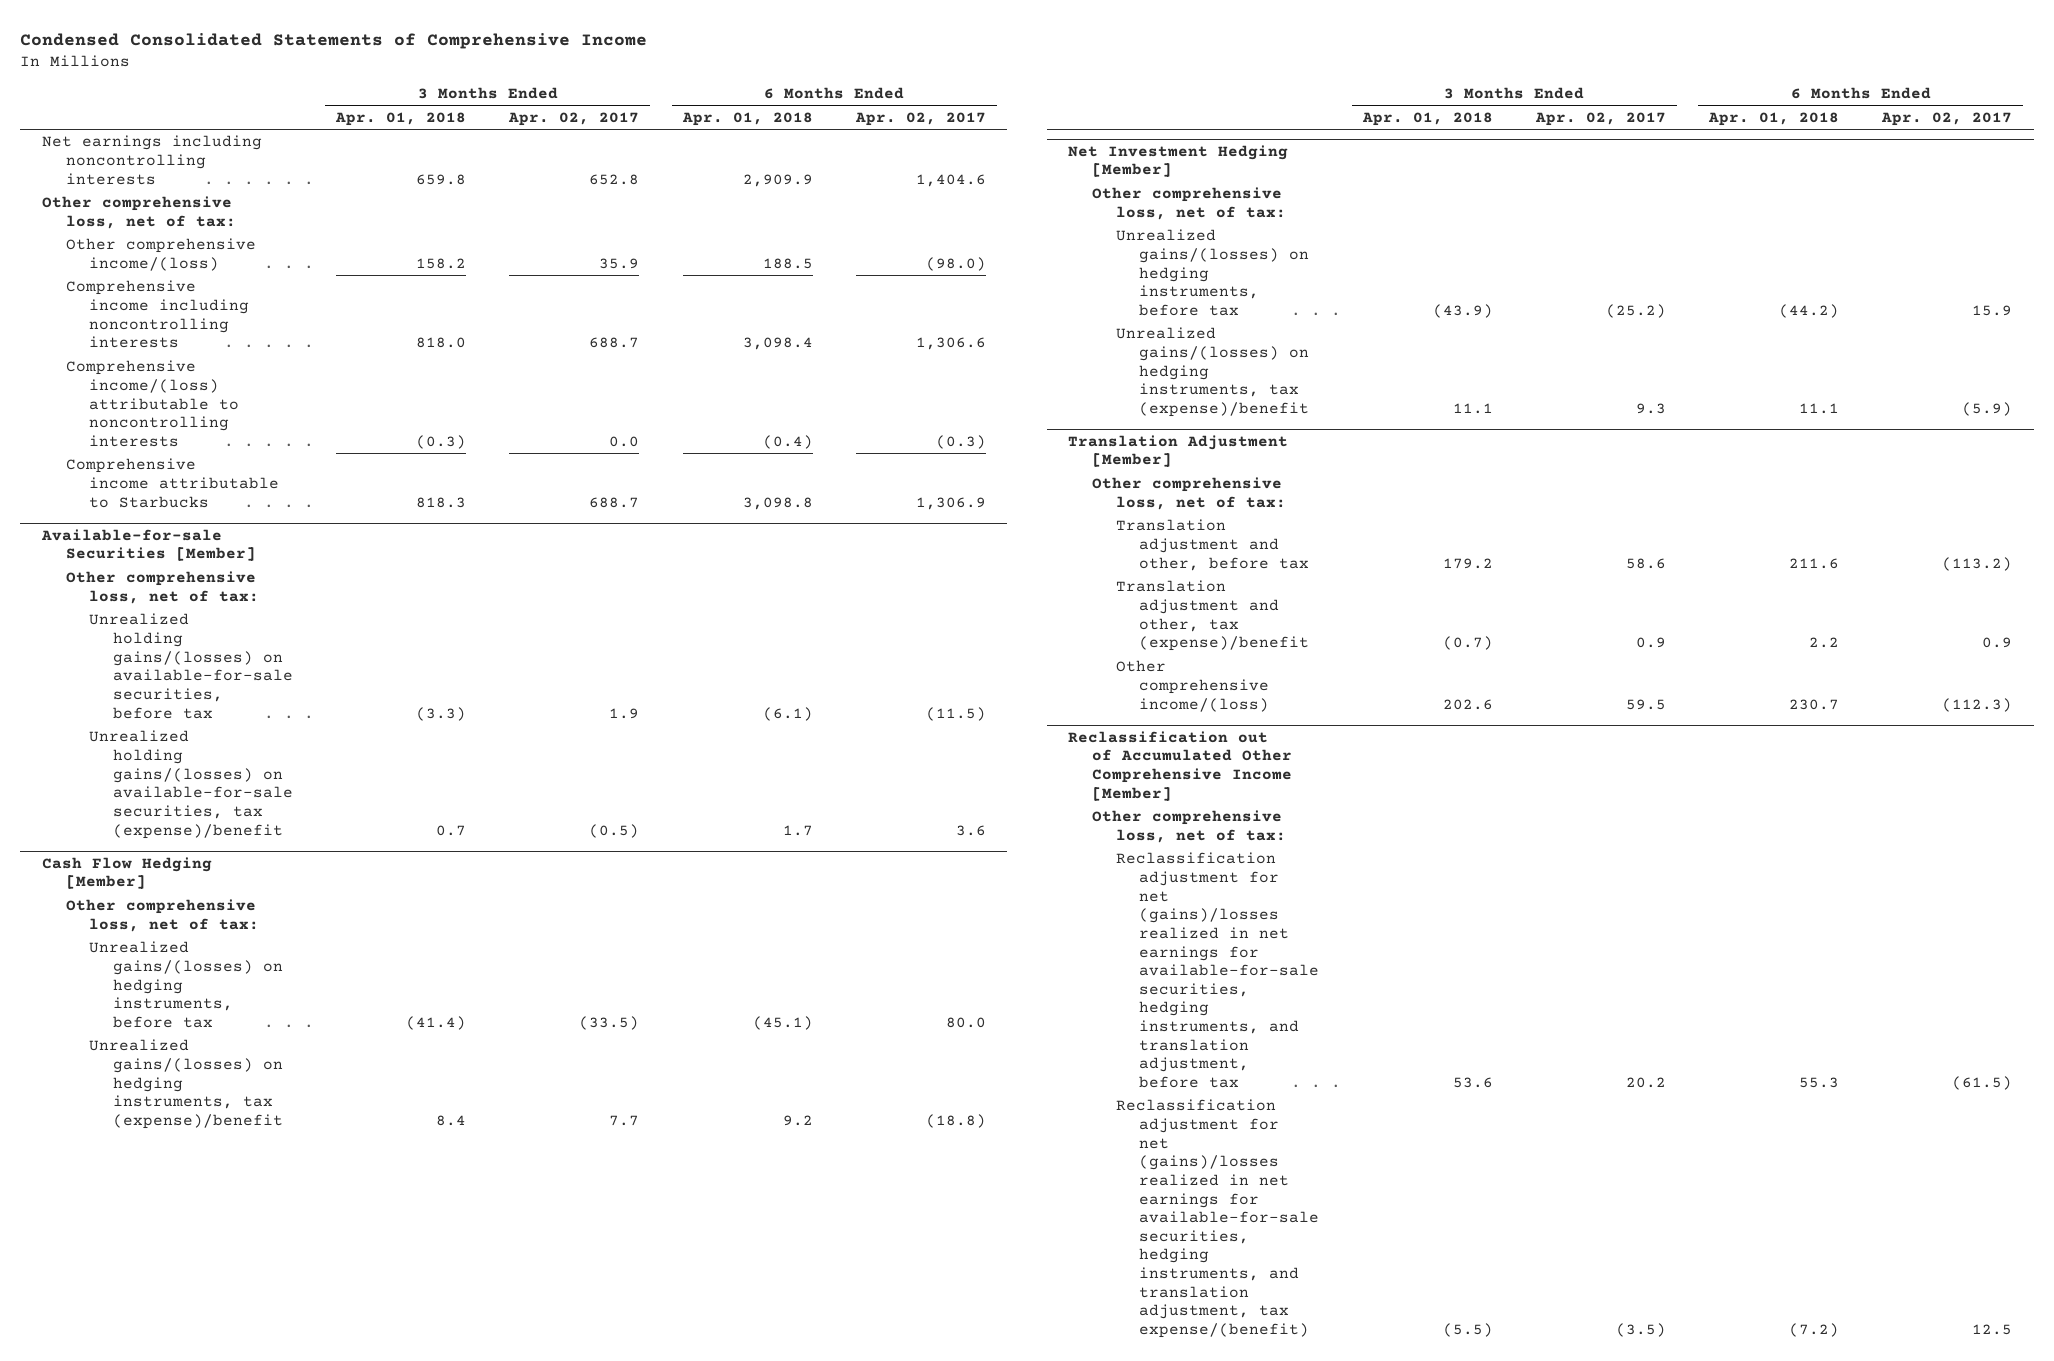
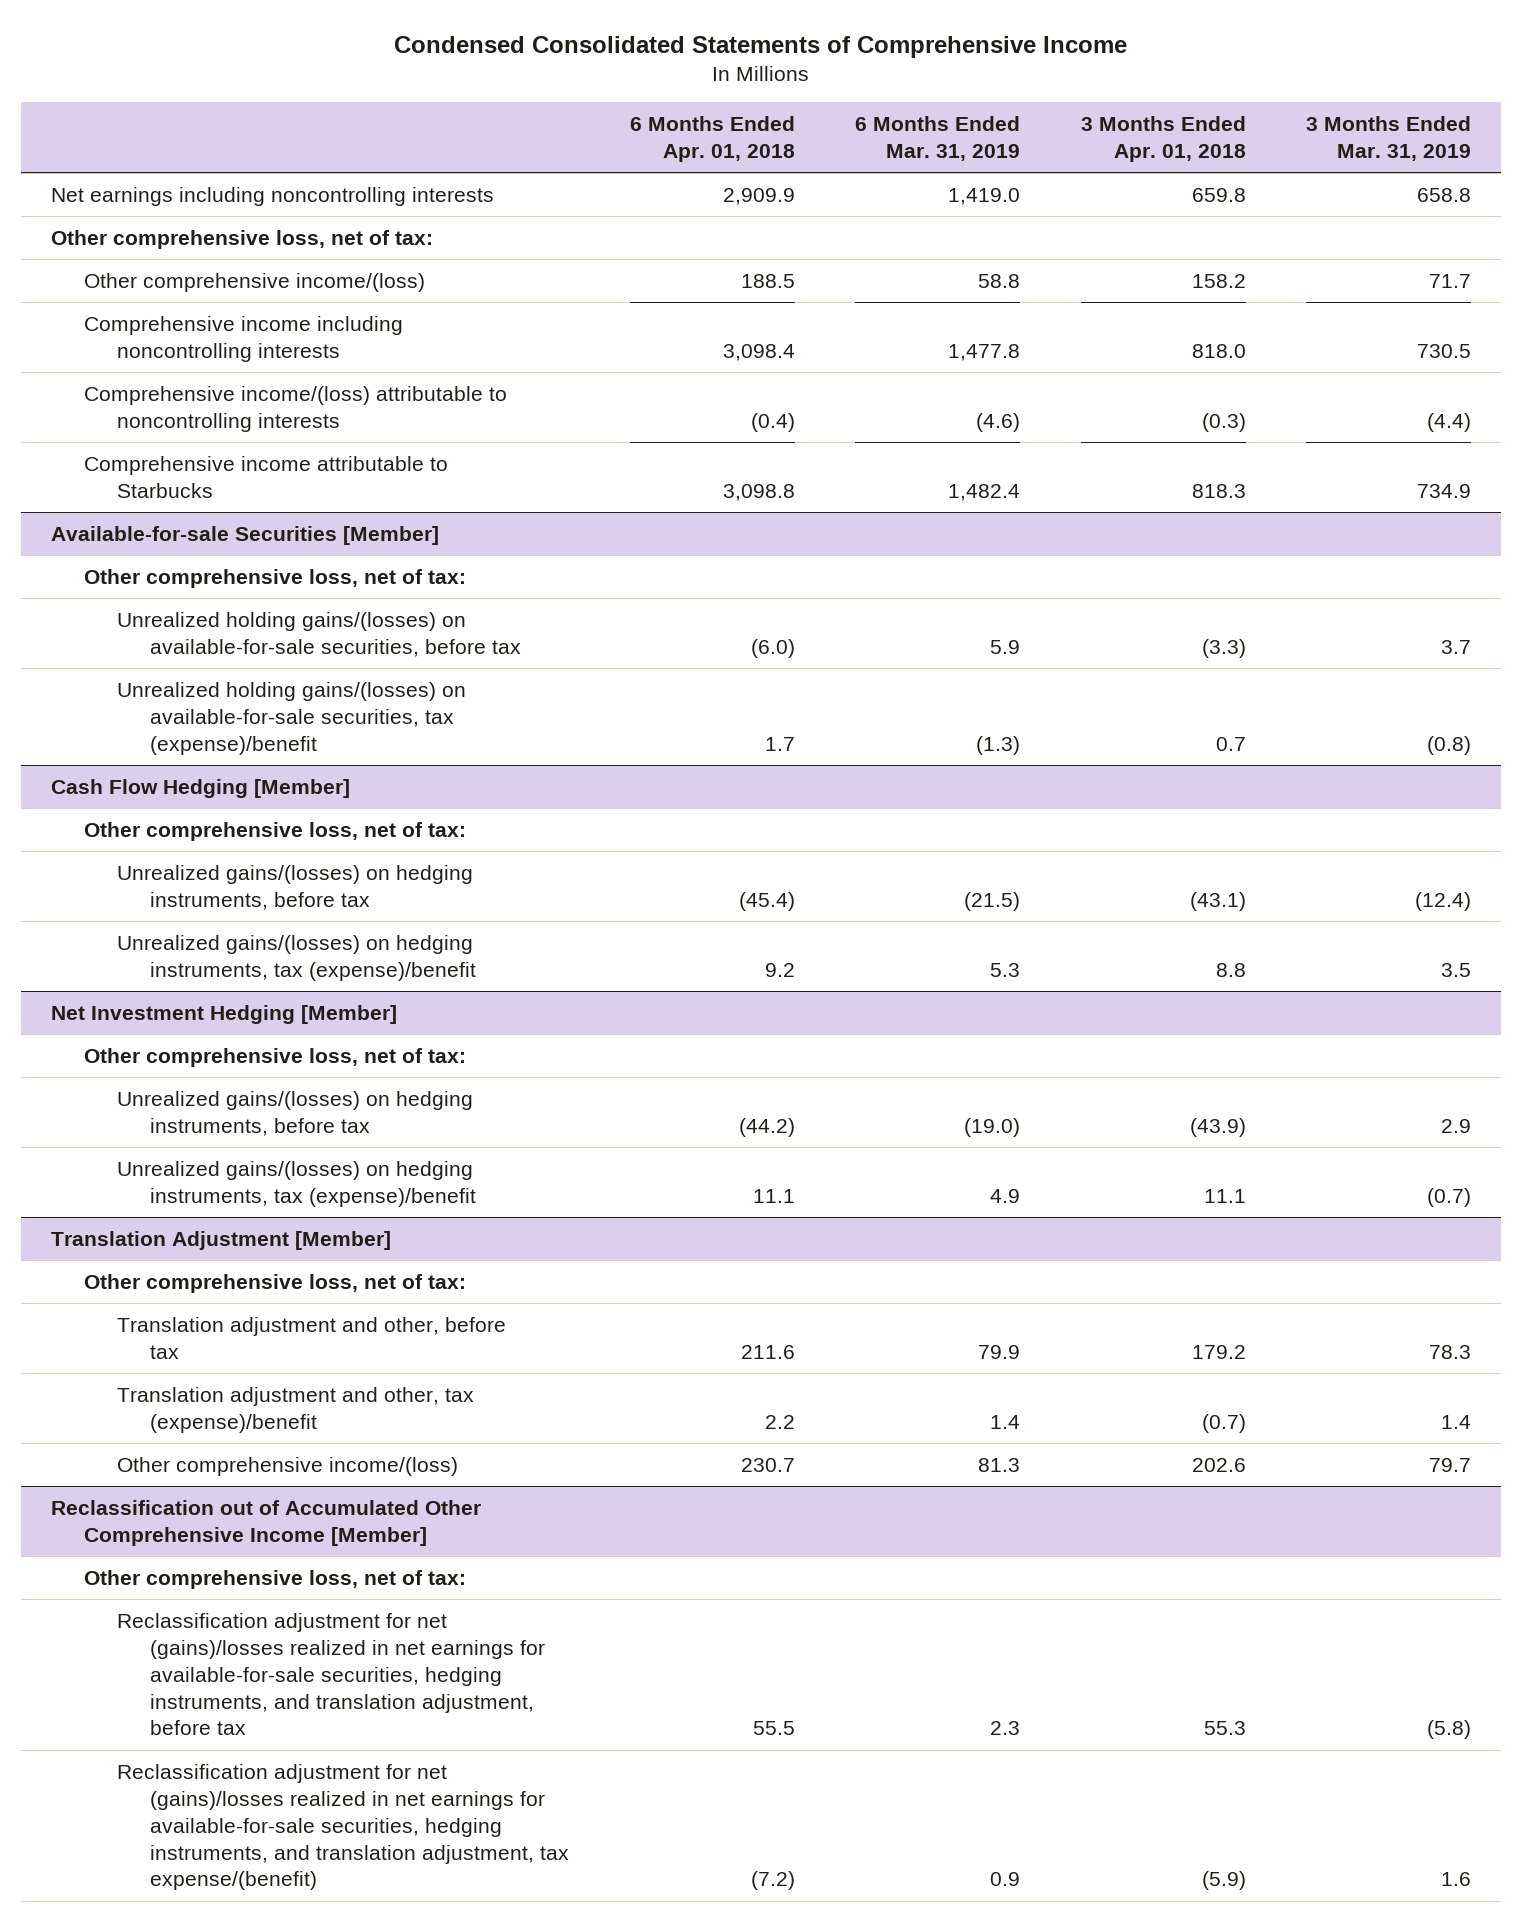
- | 3 Months Ended Apr. 01, 2018 | 3 Months Ended Apr. 02, 2017 | 6 Months Ended Apr. 01, 2018 | 6 Months Ended Apr. 02, 2017
+ | 6 Months Ended Apr. 01, 2018 | 6 Months Ended Mar. 31, 2019 | 3 Months Ended Apr. 01, 2018 | 3 Months Ended Mar. 31, 2019
@ Available-for-sale Securities [Member]
- Unrealized holding gains/(losses) on available-for-sale securities, before tax | (3.3) | 1.9 | (6.1) | (11.5)
+ Unrealized holding gains/(losses) on available-for-sale securities, before tax | (6.0) | 5.9 | (3.3) | 3.7
@ Cash Flow Hedging [Member]
- Unrealized gains/(losses) on hedging instruments, before tax | (41.4) | (33.5) | (45.1) | 80.0
- Unrealized gains/(losses) on hedging instruments, tax (expense)/benefit | 8.4 | 7.7 | 9.2 | (18.8)
+ Unrealized gains/(losses) on hedging instruments, before tax | (45.4) | (21.5) | (43.1) | (12.4)
+ Unrealized gains/(losses) on hedging instruments, tax (expense)/benefit | 9.2 | 5.3 | 8.8 | 3.5
@ Reclassification out of Accumulated Other Comprehensive Income [Member]
- Reclassification adjustment for net (gains)/losses realized in net earnings for available-for-sale securities, hedging instruments, and translation adjustment, before tax | 53.6 | 20.2 | 55.3 | (61.5)
- Reclassification adjustment for net (gains)/losses realized in net earnings for available-for-sale securities, hedging instruments, and translation adjustment, tax expense/(benefit) | (5.5) | (3.5) | (7.2) | 12.5
+ Reclassification adjustment for net (gains)/losses realized in net earnings for available-for-sale securities, hedging instruments, and translation adjustment, before tax | 55.5 | 2.3 | 55.3 | (5.8)
+ Reclassification adjustment for net (gains)/losses realized in net earnings for available-for-sale securities, hedging instruments, and translation adjustment, tax expense/(benefit) | (7.2) | 0.9 | (5.9) | 1.6

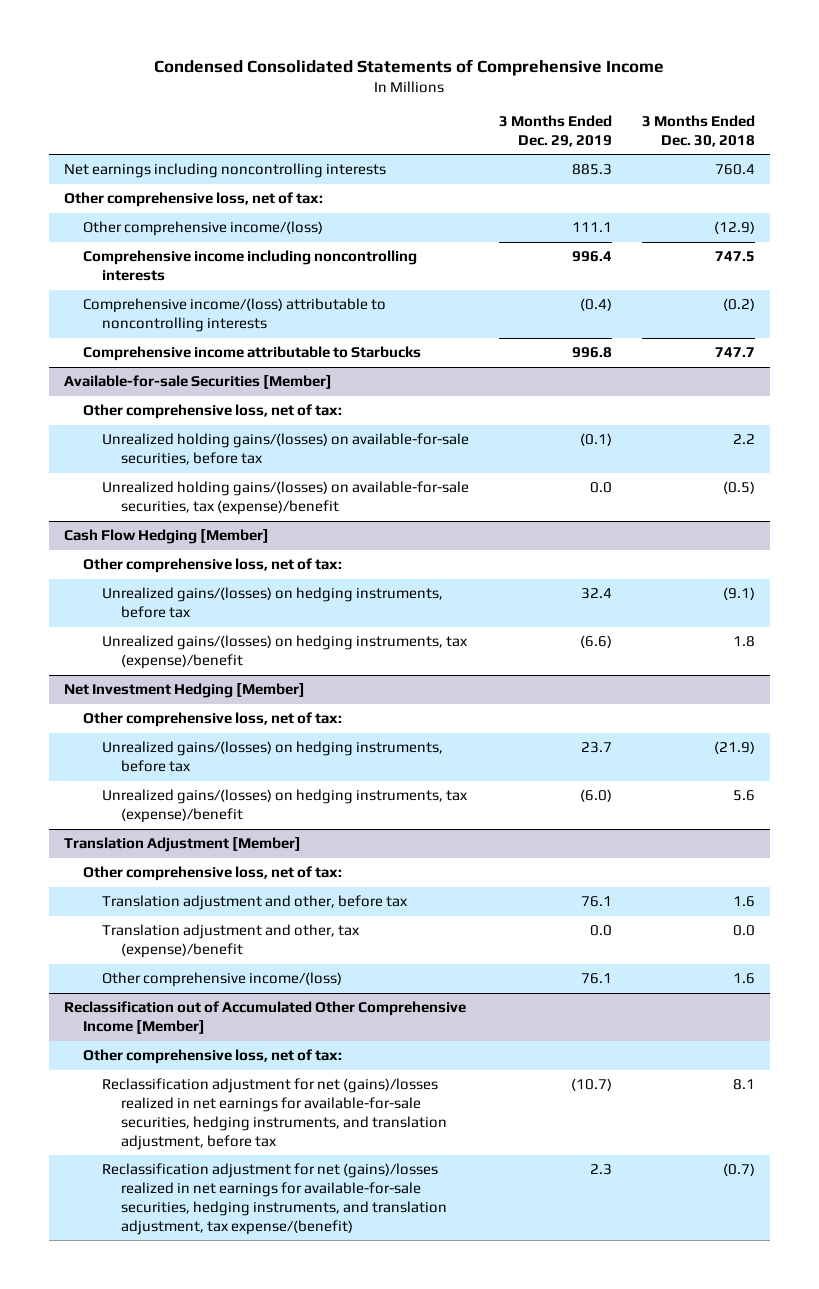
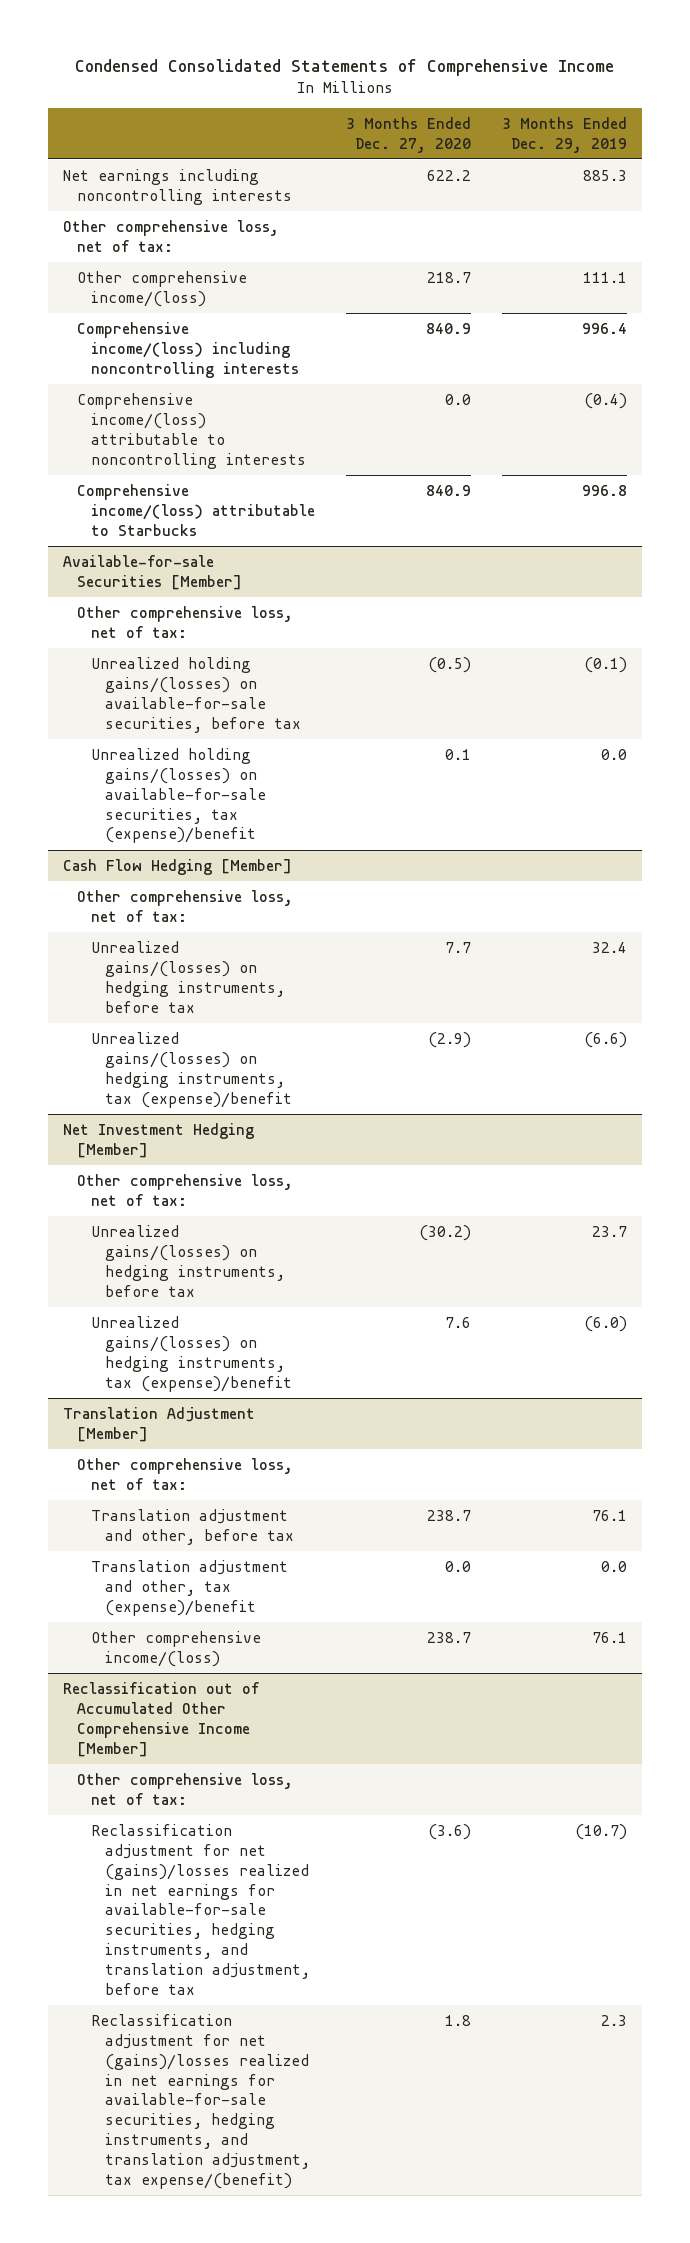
- | 3 Months Ended Dec. 29, 2019 | 3 Months Ended Dec. 30, 2018
+ | 3 Months Ended Dec. 27, 2020 | 3 Months Ended Dec. 29, 2019
- Comprehensive income including noncontrolling interests | 996.4 | 747.5
+ Comprehensive income/(loss) including noncontrolling interests | 840.9 | 996.4
- Comprehensive income attributable to Starbucks | 996.8 | 747.7
+ Comprehensive income/(loss) attributable to Starbucks | 840.9 | 996.8

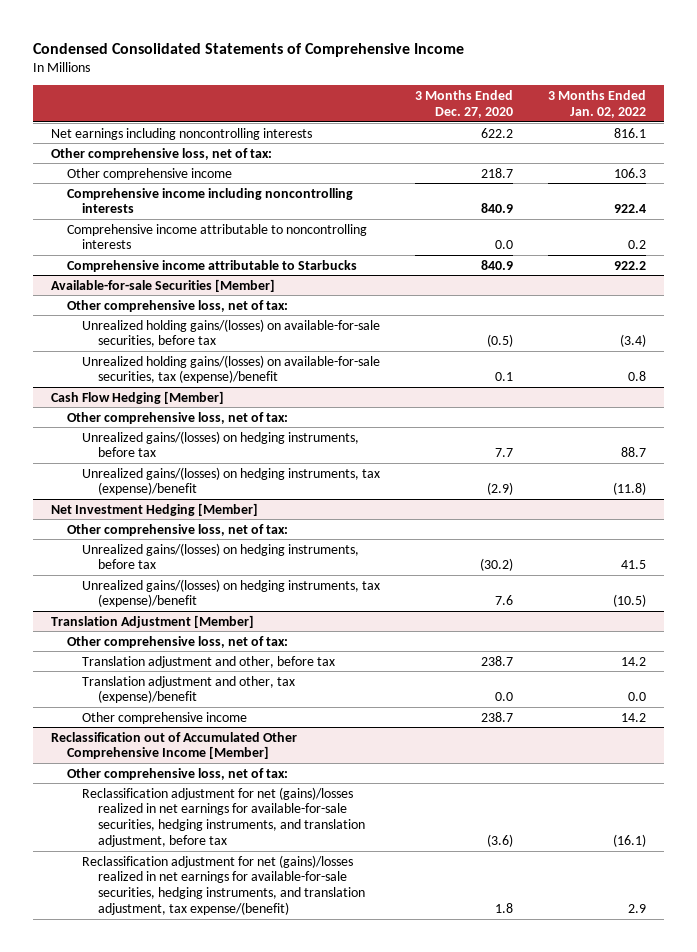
- | 3 Months Ended Dec. 27, 2020 | 3 Months Ended Dec. 29, 2019
+ | 3 Months Ended Dec. 27, 2020 | 3 Months Ended Jan. 02, 2022
- Other comprehensive income/(loss) | 218.7 | 111.1
- Comprehensive income/(loss) including noncontrolling interests | 840.9 | 996.4
- Comprehensive income/(loss) attributable to noncontrolling interests | 0.0 | (0.4)
- Comprehensive income/(loss) attributable to Starbucks | 840.9 | 996.8
+ Other comprehensive income | 218.7 | 106.3
+ Comprehensive income including noncontrolling interests | 840.9 | 922.4
+ Comprehensive income attributable to noncontrolling interests | 0.0 | 0.2
+ Comprehensive income attributable to Starbucks | 840.9 | 922.2
@ Translation Adjustment [Member]
- Other comprehensive income/(loss) | 238.7 | 76.1
+ Other comprehensive income | 238.7 | 14.2

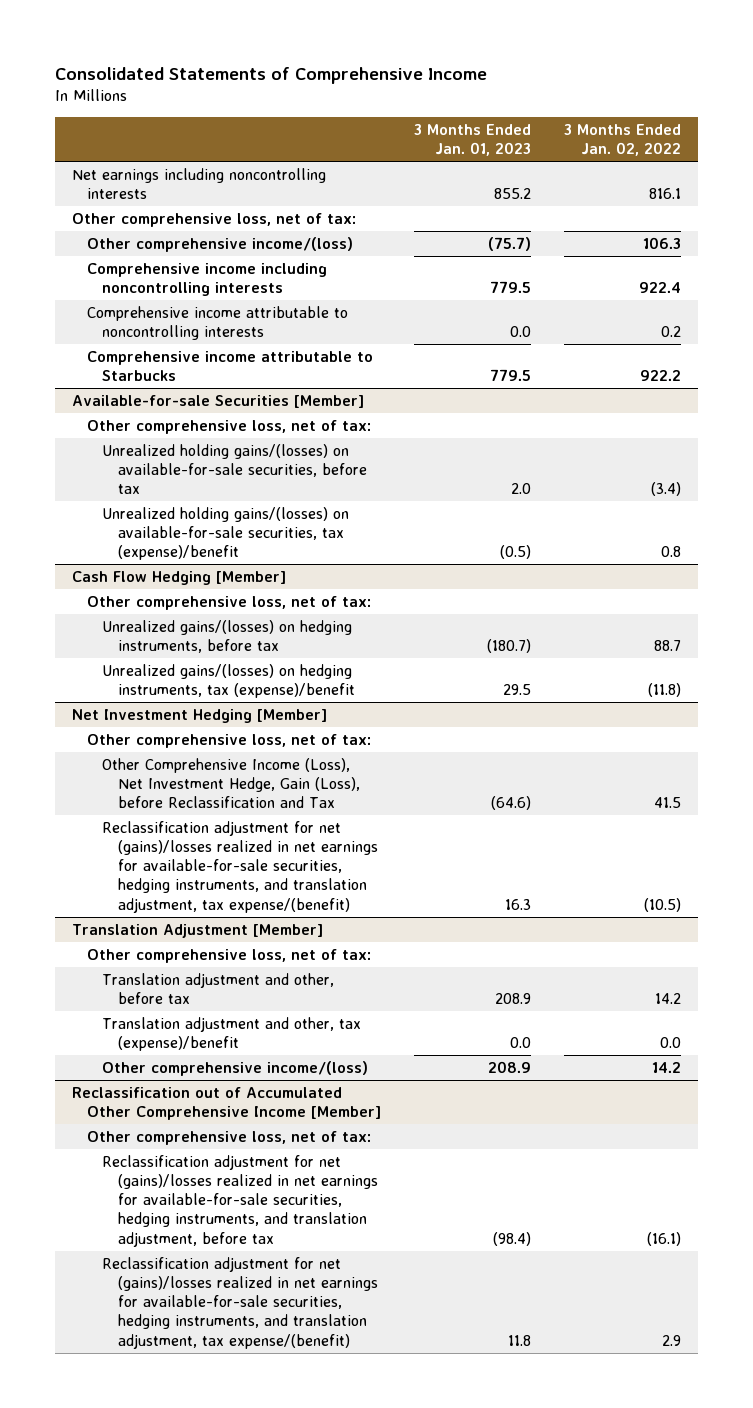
- Condensed Consolidated Statements of Comprehensive Income
+ Consolidated Statements of Comprehensive Income
- | 3 Months Ended Dec. 27, 2020 | 3 Months Ended Jan. 02, 2022
+ | 3 Months Ended Jan. 01, 2023 | 3 Months Ended Jan. 02, 2022
- Other comprehensive income | 218.7 | 106.3
+ Other comprehensive income/(loss) | (75.7) | 106.3
@ Net Investment Hedging [Member]
- Unrealized gains/(losses) on hedging instruments, before tax | (30.2) | 41.5
- Unrealized gains/(losses) on hedging instruments, tax (expense)/benefit | 7.6 | (10.5)
+ Other Comprehensive Income (Loss), Net Investment Hedge, Gain (Loss), before Reclassification and Tax | (64.6) | 41.5
+ Reclassification adjustment for net (gains)/losses realized in net earnings for available-for-sale securities, hedging instruments, and translation adjustment, tax expense/(benefit) | 16.3 | (10.5)
@ Translation Adjustment [Member]
- Other comprehensive income | 238.7 | 14.2
+ Other comprehensive income/(loss) | 208.9 | 14.2

